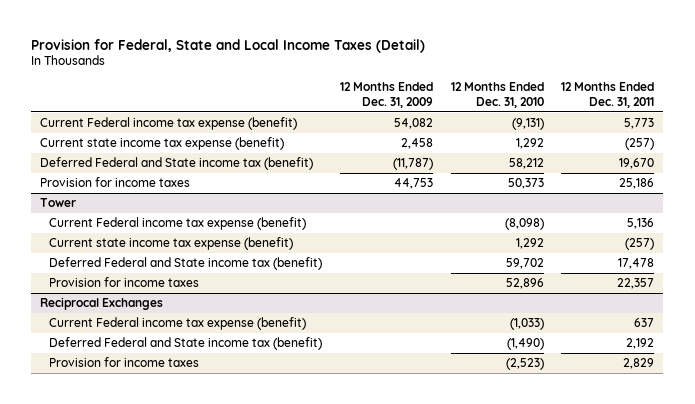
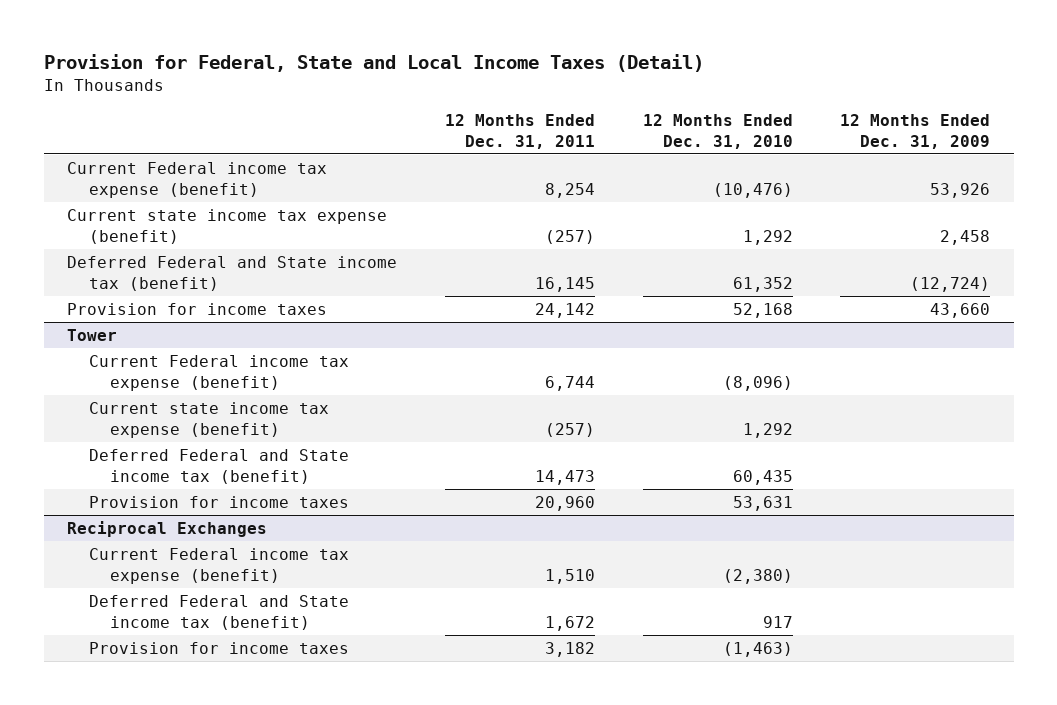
- | 12 Months Ended Dec. 31, 2009 | 12 Months Ended Dec. 31, 2010 | 12 Months Ended Dec. 31, 2011
+ | 12 Months Ended Dec. 31, 2011 | 12 Months Ended Dec. 31, 2010 | 12 Months Ended Dec. 31, 2009
- Current Federal income tax expense (benefit) | 54,082 | (9,131) | 5,773
+ Current Federal income tax expense (benefit) | 8,254 | (10,476) | 53,926
- Deferred Federal and State income tax (benefit) | (11,787) | 58,212 | 19,670
- Provision for income taxes | 44,753 | 50,373 | 25,186
+ Deferred Federal and State income tax (benefit) | 16,145 | 61,352 | (12,724)
+ Provision for income taxes | 24,142 | 52,168 | 43,660
@ Tower
- Current Federal income tax expense (benefit) | | (8,098) | 5,136
+ Current Federal income tax expense (benefit) | 6,744 | (8,096) |
- Deferred Federal and State income tax (benefit) | | 59,702 | 17,478
- Provision for income taxes | | 52,896 | 22,357
+ Deferred Federal and State income tax (benefit) | 14,473 | 60,435 |
+ Provision for income taxes | 20,960 | 53,631 |
@ Reciprocal Exchanges
- Current Federal income tax expense (benefit) | | (1,033) | 637
- Deferred Federal and State income tax (benefit) | | (1,490) | 2,192
- Provision for income taxes | | (2,523) | 2,829
+ Current Federal income tax expense (benefit) | 1,510 | (2,380) |
+ Deferred Federal and State income tax (benefit) | 1,672 | 917 |
+ Provision for income taxes | 3,182 | (1,463) |

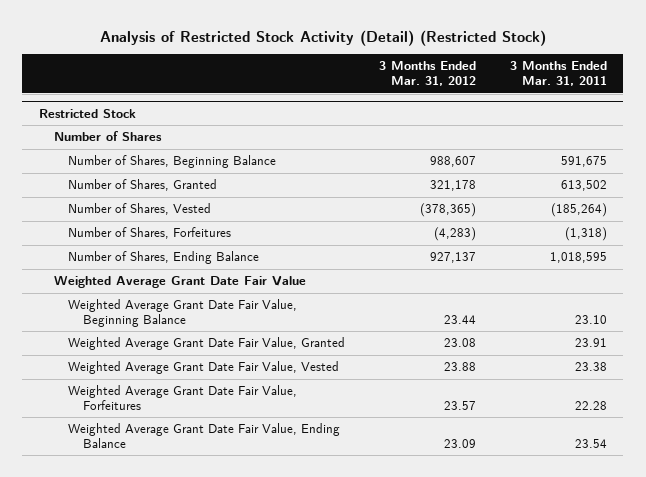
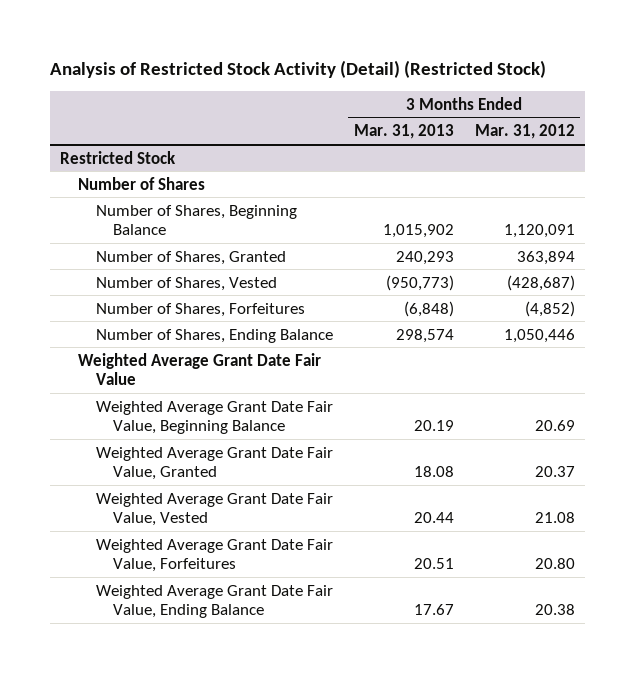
- | 3 Months Ended Mar. 31, 2012 | 3 Months Ended Mar. 31, 2011
+ | 3 Months Ended Mar. 31, 2013 | 3 Months Ended Mar. 31, 2012
@ Restricted Stock
- Number of Shares, Beginning Balance | 988,607 | 591,675
- Number of Shares, Granted | 321,178 | 613,502
- Number of Shares, Vested | (378,365) | (185,264)
- Number of Shares, Forfeitures | (4,283) | (1,318)
- Number of Shares, Ending Balance | 927,137 | 1,018,595
+ Number of Shares, Beginning Balance | 1,015,902 | 1,120,091
+ Number of Shares, Granted | 240,293 | 363,894
+ Number of Shares, Vested | (950,773) | (428,687)
+ Number of Shares, Forfeitures | (6,848) | (4,852)
+ Number of Shares, Ending Balance | 298,574 | 1,050,446
- Weighted Average Grant Date Fair Value, Beginning Balance | 23.44 | 23.10
- Weighted Average Grant Date Fair Value, Granted | 23.08 | 23.91
- Weighted Average Grant Date Fair Value, Vested | 23.88 | 23.38
- Weighted Average Grant Date Fair Value, Forfeitures | 23.57 | 22.28
- Weighted Average Grant Date Fair Value, Ending Balance | 23.09 | 23.54
+ Weighted Average Grant Date Fair Value, Beginning Balance | 20.19 | 20.69
+ Weighted Average Grant Date Fair Value, Granted | 18.08 | 20.37
+ Weighted Average Grant Date Fair Value, Vested | 20.44 | 21.08
+ Weighted Average Grant Date Fair Value, Forfeitures | 20.51 | 20.80
+ Weighted Average Grant Date Fair Value, Ending Balance | 17.67 | 20.38

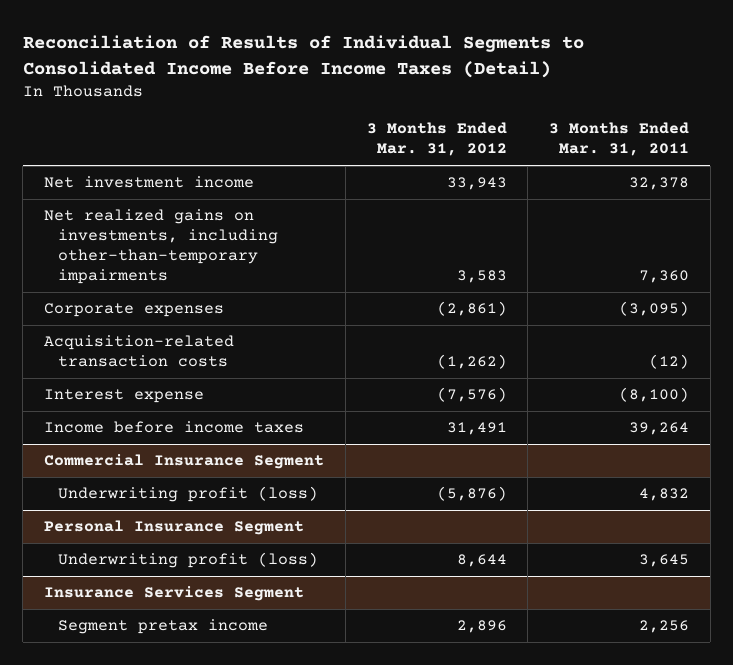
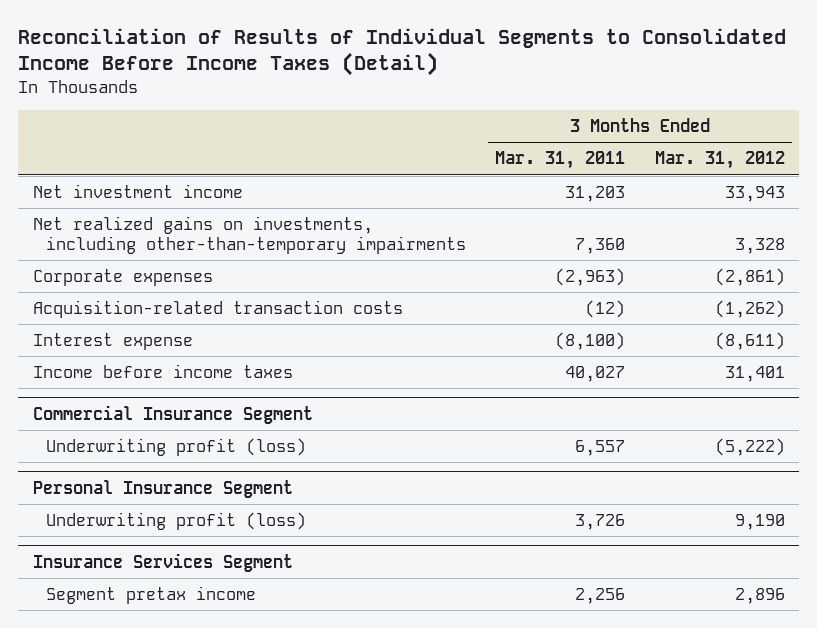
- | 3 Months Ended Mar. 31, 2012 | 3 Months Ended Mar. 31, 2011
+ | 3 Months Ended Mar. 31, 2011 | 3 Months Ended Mar. 31, 2012
- Net investment income | 33,943 | 32,378
- Net realized gains on investments, including other-than-temporary impairments | 3,583 | 7,360
- Corporate expenses | (2,861) | (3,095)
+ Net investment income | 31,203 | 33,943
+ Net realized gains on investments, including other-than-temporary impairments | 7,360 | 3,328
+ Corporate expenses | (2,963) | (2,861)
- Interest expense | (7,576) | (8,100)
- Income before income taxes | 31,491 | 39,264
+ Interest expense | (8,100) | (8,611)
+ Income before income taxes | 40,027 | 31,401
@ Commercial Insurance Segment
- Underwriting profit (loss) | (5,876) | 4,832
+ Underwriting profit (loss) | 6,557 | (5,222)
@ Personal Insurance Segment
- Underwriting profit (loss) | 8,644 | 3,645
+ Underwriting profit (loss) | 3,726 | 9,190

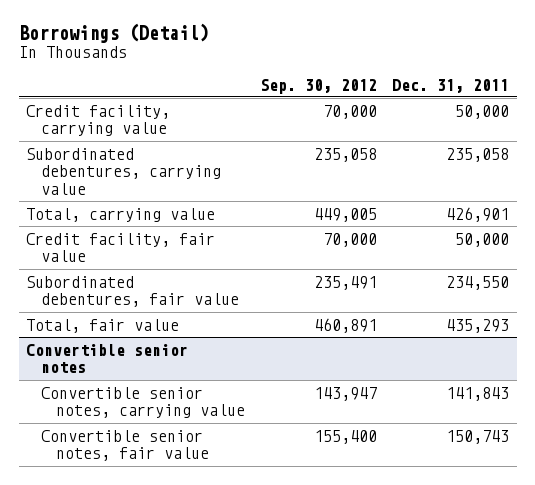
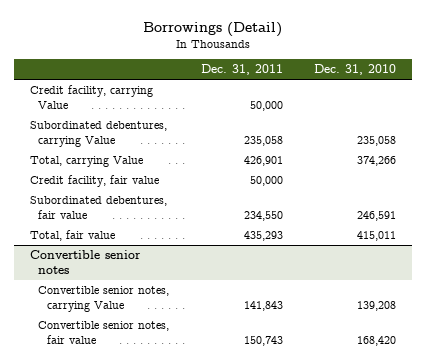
- | Sep. 30, 2012 | Dec. 31, 2011
+ | Dec. 31, 2011 | Dec. 31, 2010
- Credit facility, carrying value | 70,000 | 50,000
- Subordinated debentures, carrying value | 235,058 | 235,058
- Total, carrying value | 449,005 | 426,901
+ Credit facility, carrying Value | 50,000 |
+ Subordinated debentures, carrying Value | 235,058 | 235,058
+ Total, carrying Value | 426,901 | 374,266
@ Convertible senior notes
- Convertible senior notes, carrying value | 143,947 | 141,843
+ Convertible senior notes, carrying Value | 141,843 | 139,208

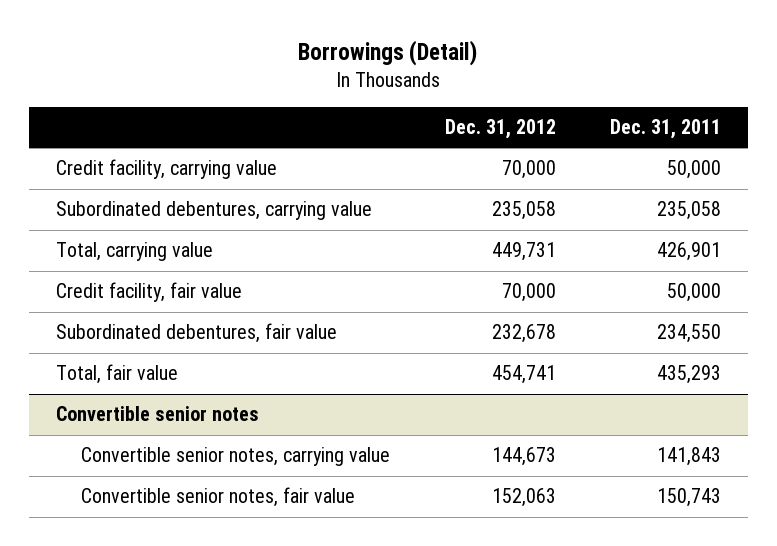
- | Dec. 31, 2011 | Dec. 31, 2010
+ | Dec. 31, 2012 | Dec. 31, 2011
- Credit facility, carrying Value | 50,000 |
- Subordinated debentures, carrying Value | 235,058 | 235,058
- Total, carrying Value | 426,901 | 374,266
+ Credit facility, carrying value | 70,000 | 50,000
+ Subordinated debentures, carrying value | 235,058 | 235,058
+ Total, carrying value | 449,731 | 426,901
@ Convertible senior notes
- Convertible senior notes, carrying Value | 141,843 | 139,208
+ Convertible senior notes, carrying value | 144,673 | 141,843

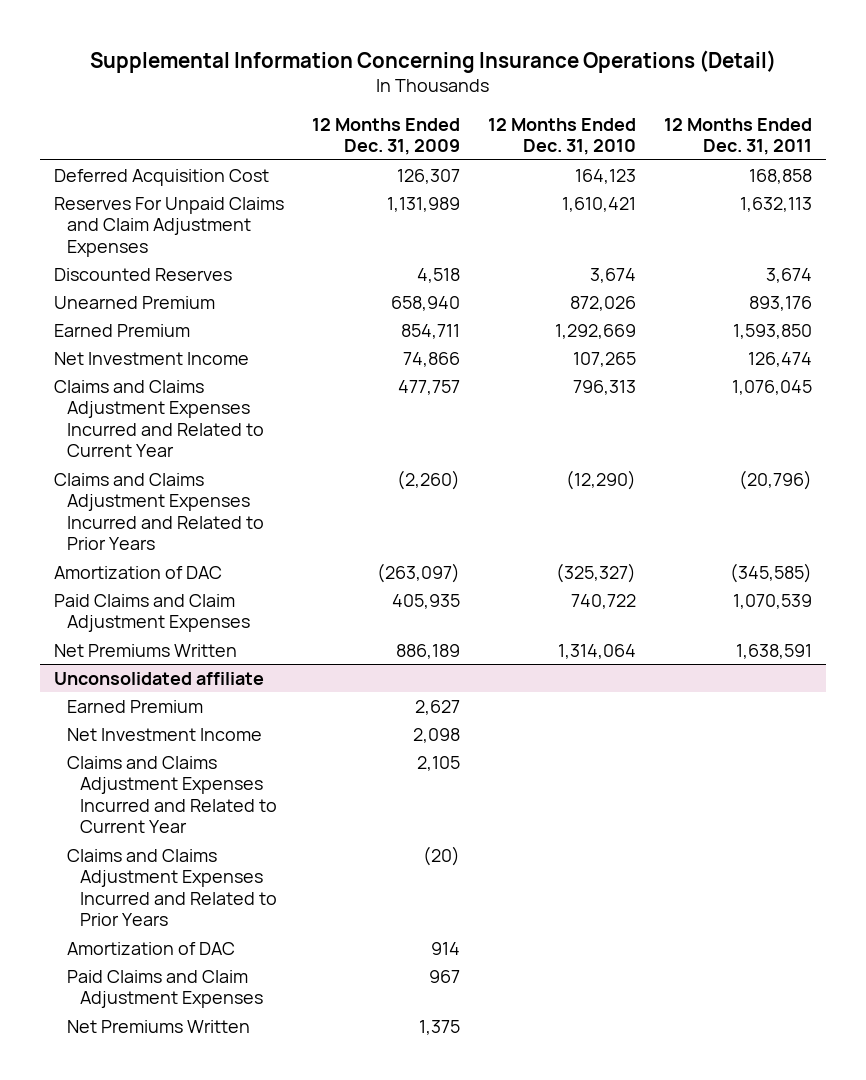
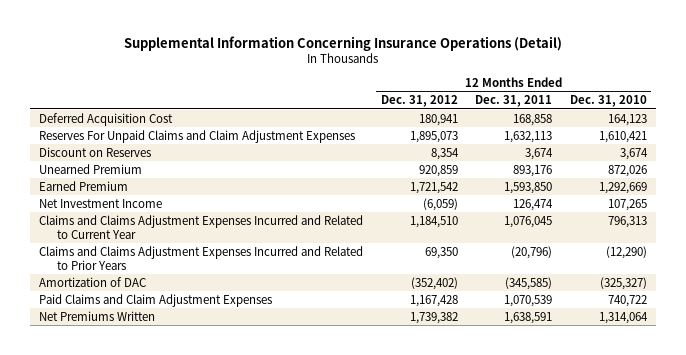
- | 12 Months Ended Dec. 31, 2009 | 12 Months Ended Dec. 31, 2010 | 12 Months Ended Dec. 31, 2011
+ | 12 Months Ended Dec. 31, 2012 | 12 Months Ended Dec. 31, 2011 | 12 Months Ended Dec. 31, 2010
- Discounted Reserves | 4,518 | 3,674 | 3,674
+ Discount on Reserves | 8,354 | 3,674 | 3,674
- Unconsolidated affiliate
- Earned Premium | 2,627 | |
- Net Investment Income | 2,098 | |
- Claims and Claims Adjustment Expenses Incurred and Related to Current Year | 2,105 | |
- Claims and Claims Adjustment Expenses Incurred and Related to Prior Years | (20) | |
- Amortization of DAC | 914 | |
- Paid Claims and Claim Adjustment Expenses | 967 | |
- Net Premiums Written | 1,375 | |

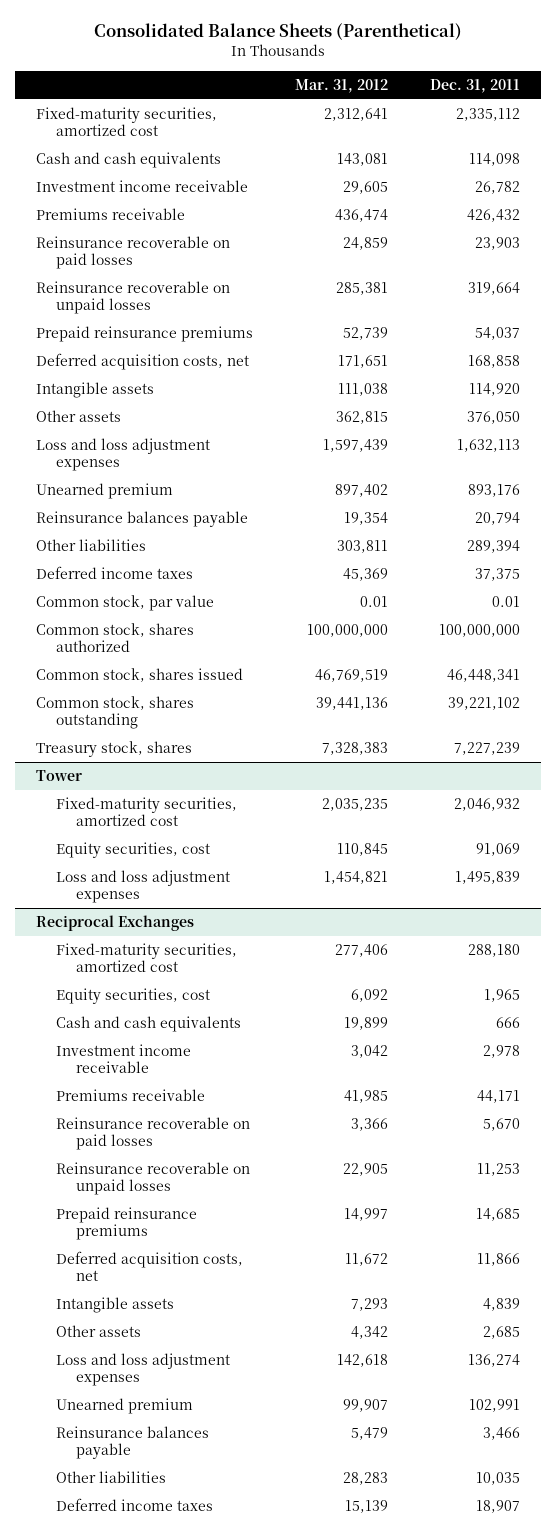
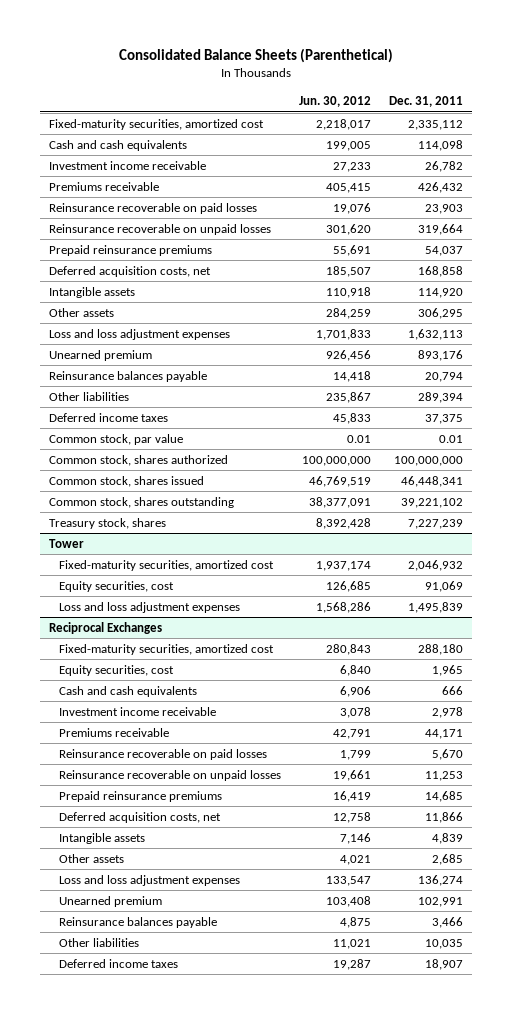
- | Mar. 31, 2012 | Dec. 31, 2011
+ | Jun. 30, 2012 | Dec. 31, 2011
- Other assets | 362,815 | 376,050
+ Other assets | 284,259 | 306,295

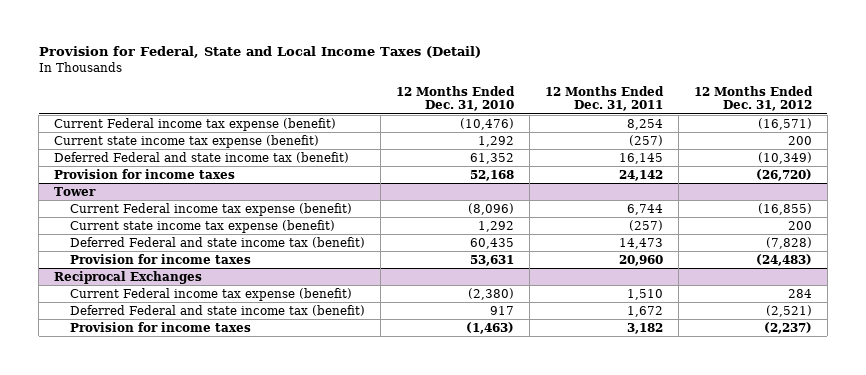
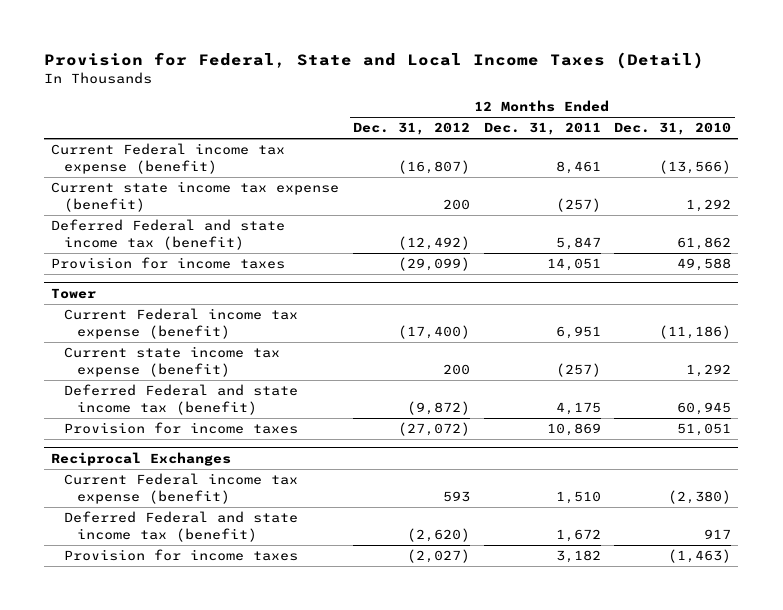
- | 12 Months Ended Dec. 31, 2010 | 12 Months Ended Dec. 31, 2011 | 12 Months Ended Dec. 31, 2012
+ | 12 Months Ended Dec. 31, 2012 | 12 Months Ended Dec. 31, 2011 | 12 Months Ended Dec. 31, 2010
- Current Federal income tax expense (benefit) | (10,476) | 8,254 | (16,571)
+ Current Federal income tax expense (benefit) | (16,807) | 8,461 | (13,566)
- Deferred Federal and state income tax (benefit) | 61,352 | 16,145 | (10,349)
- Provision for income taxes | 52,168 | 24,142 | (26,720)
+ Deferred Federal and state income tax (benefit) | (12,492) | 5,847 | 61,862
+ Provision for income taxes | (29,099) | 14,051 | 49,588
@ Tower
- Current Federal income tax expense (benefit) | (8,096) | 6,744 | (16,855)
+ Current Federal income tax expense (benefit) | (17,400) | 6,951 | (11,186)
- Deferred Federal and state income tax (benefit) | 60,435 | 14,473 | (7,828)
- Provision for income taxes | 53,631 | 20,960 | (24,483)
+ Deferred Federal and state income tax (benefit) | (9,872) | 4,175 | 60,945
+ Provision for income taxes | (27,072) | 10,869 | 51,051
@ Reciprocal Exchanges
- Current Federal income tax expense (benefit) | (2,380) | 1,510 | 284
- Deferred Federal and state income tax (benefit) | 917 | 1,672 | (2,521)
- Provision for income taxes | (1,463) | 3,182 | (2,237)
+ Current Federal income tax expense (benefit) | 593 | 1,510 | (2,380)
+ Deferred Federal and state income tax (benefit) | (2,620) | 1,672 | 917
+ Provision for income taxes | (2,027) | 3,182 | (1,463)

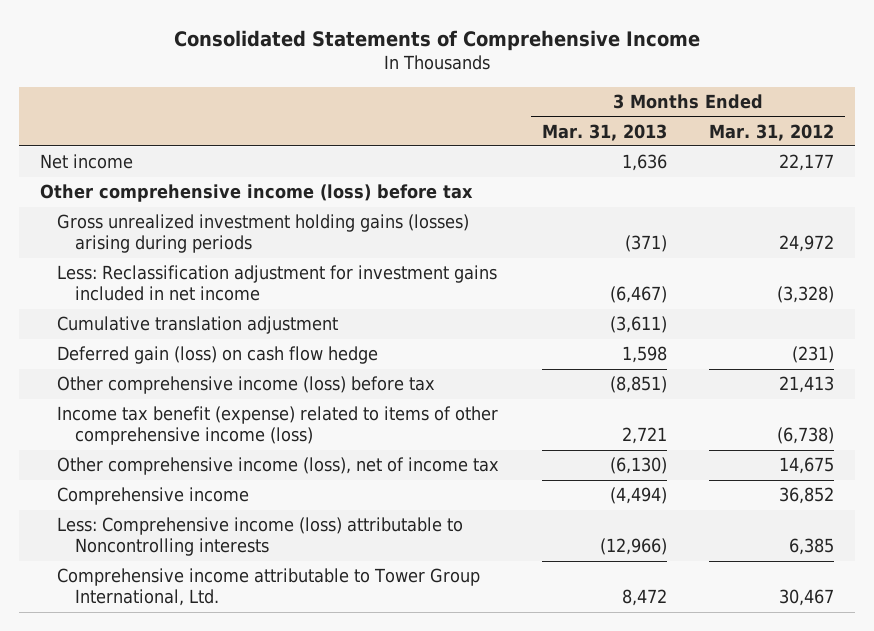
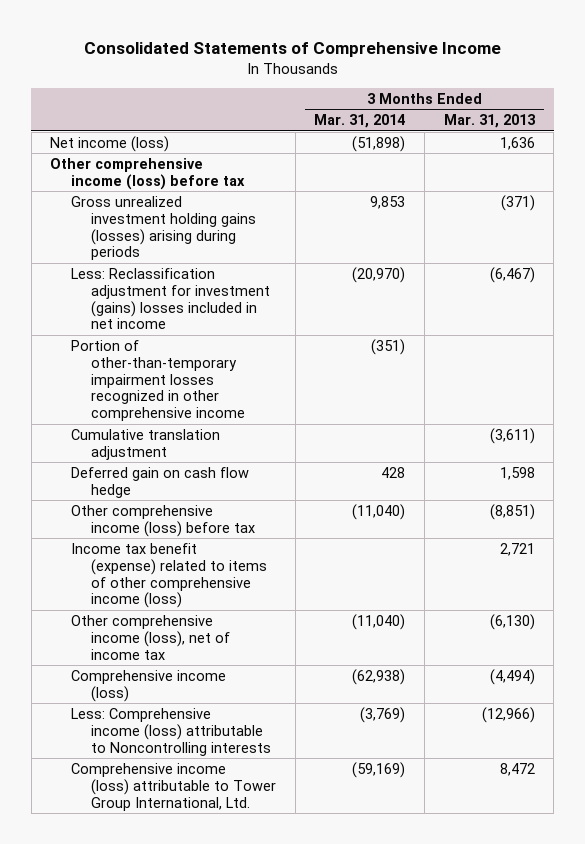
- | 3 Months Ended Mar. 31, 2013 | 3 Months Ended Mar. 31, 2012
+ | 3 Months Ended Mar. 31, 2014 | 3 Months Ended Mar. 31, 2013
- Net income | 1,636 | 22,177
+ Net income (loss) | (51,898) | 1,636
- Less: Reclassification adjustment for investment gains included in net income | (6,467) | (3,328)
+ Less: Reclassification adjustment for investment (gains) losses included in net income | (20,970) | (6,467)
+ Portion of other-than-temporary impairment losses recognized in other comprehensive income | (351) |
- Deferred gain (loss) on cash flow hedge | 1,598 | (231)
+ Deferred gain on cash flow hedge | 428 | 1,598
- Comprehensive income | (4,494) | 36,852
+ Comprehensive income (loss) | (62,938) | (4,494)
- Comprehensive income attributable to Tower Group International, Ltd. | 8,472 | 30,467
+ Comprehensive income (loss) attributable to Tower Group International, Ltd. | (59,169) | 8,472

